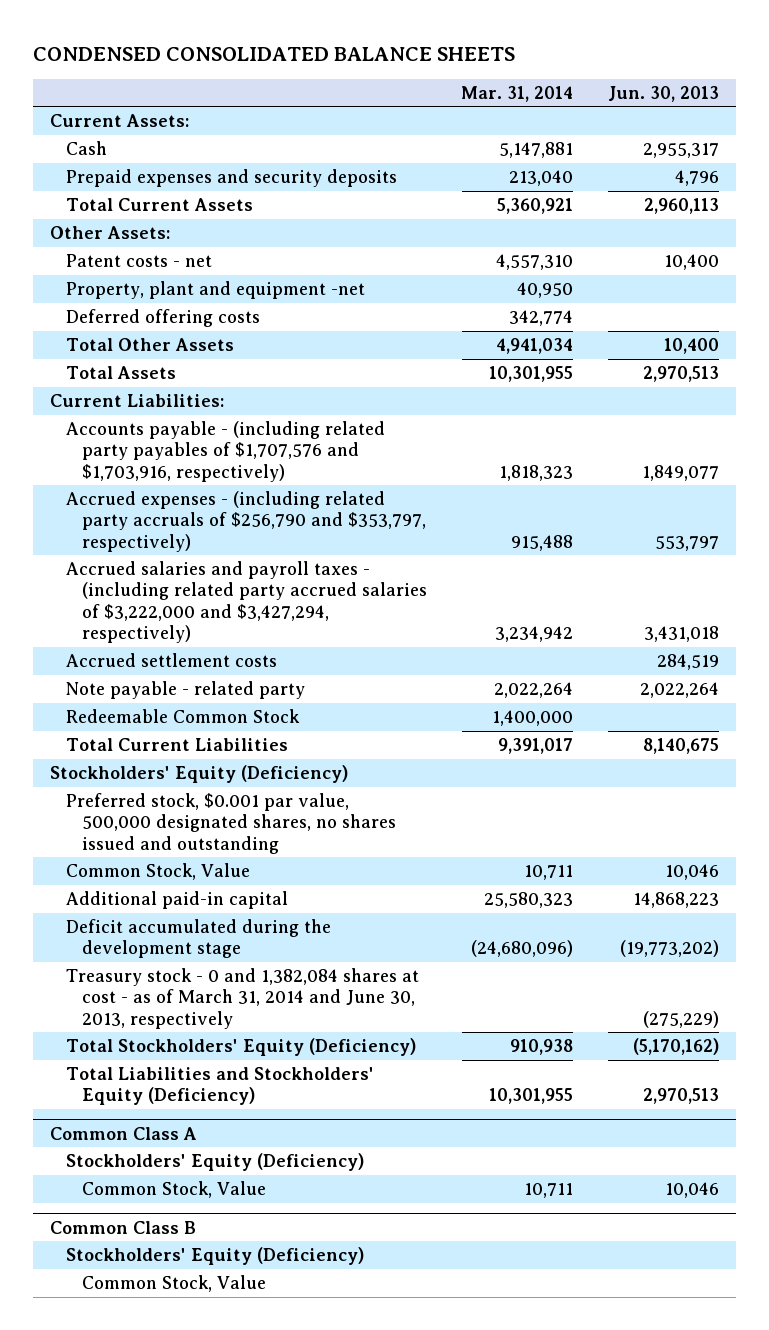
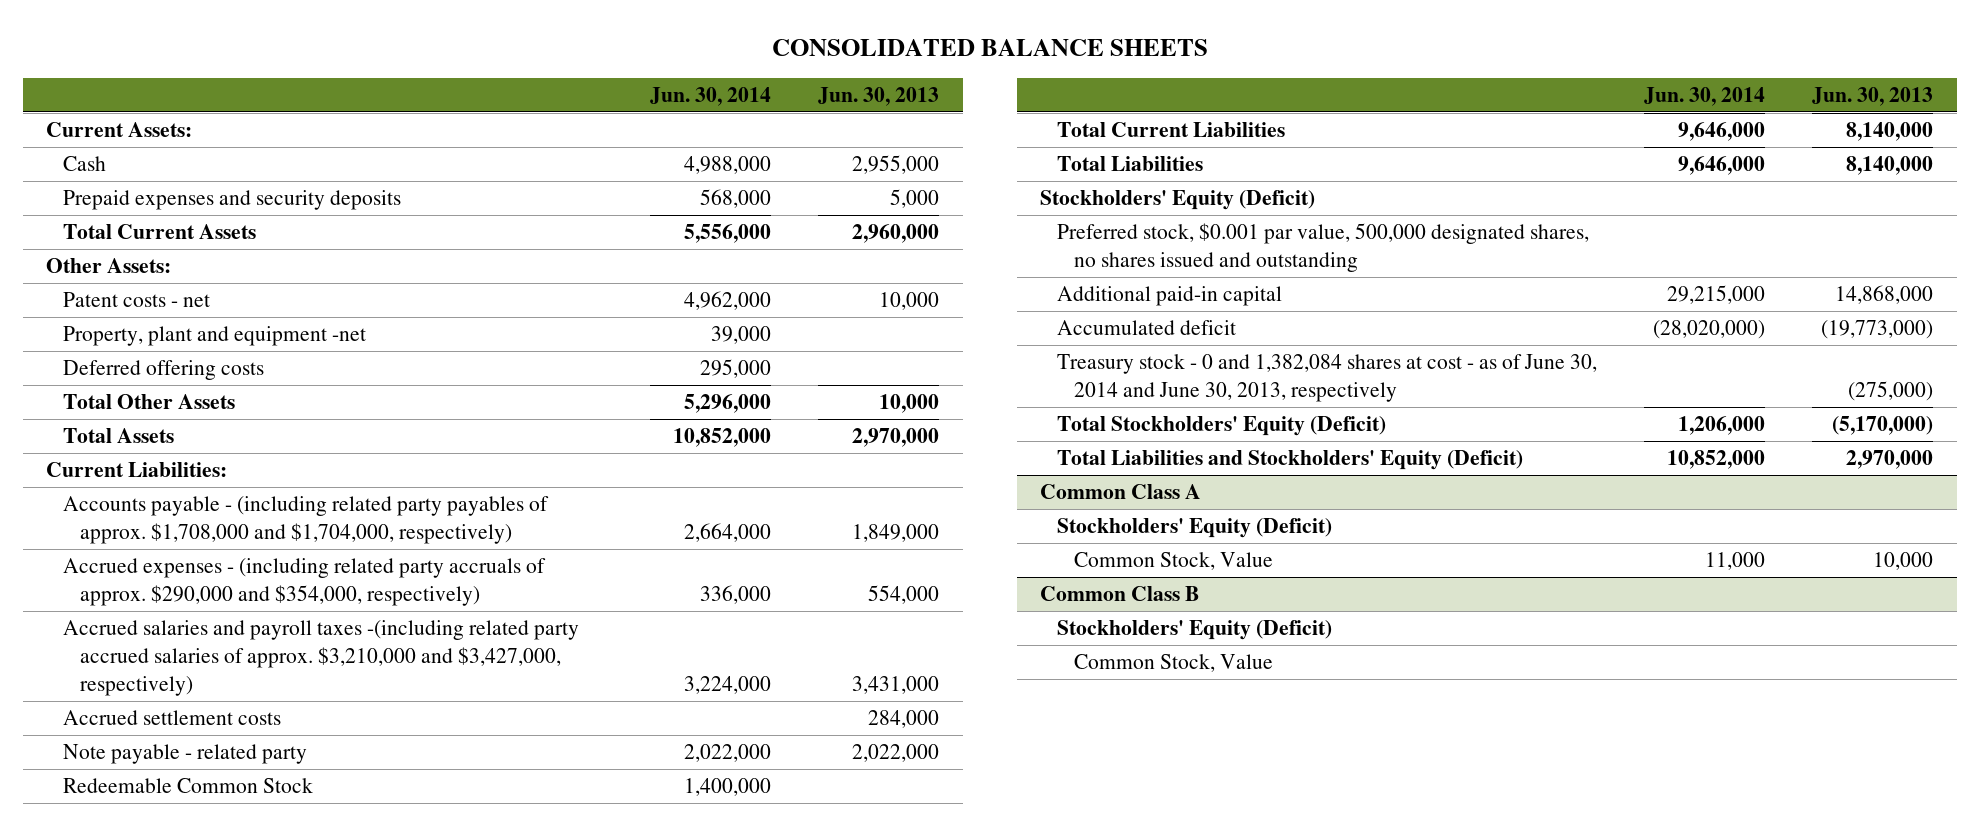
- CONDENSED CONSOLIDATED BALANCE SHEETS
+ CONSOLIDATED BALANCE SHEETS
- | Mar. 31, 2014 | Jun. 30, 2013
+ | Jun. 30, 2014 | Jun. 30, 2013
- Cash | 5,147,881 | 2,955,317
- Prepaid expenses and security deposits | 213,040 | 4,796
- Total Current Assets | 5,360,921 | 2,960,113
+ Cash | 4,988,000 | 2,955,000
+ Prepaid expenses and security deposits | 568,000 | 5,000
+ Total Current Assets | 5,556,000 | 2,960,000
- Patent costs - net | 4,557,310 | 10,400
+ Patent costs - net | 4,962,000 | 10,000
- Total Other Assets | 4,941,034 | 10,400
- Total Assets | 10,301,955 | 2,970,513
+ Total Other Assets | 5,296,000 | 10,000
+ Total Assets | 10,852,000 | 2,970,000
- Accounts payable - (including related party payables of $1,707,576 and $1,703,916, respectively) | 1,818,323 | 1,849,077
- Accrued expenses - (including related party accruals of $256,790 and $353,797, respectively) | 915,488 | 553,797
- Accrued salaries and payroll taxes - (including related party accrued salaries of $3,222,000 and $3,427,294, respectively) | 3,234,942 | 3,431,018
- Accrued settlement costs | | 284,519
- Note payable - related party | 2,022,264 | 2,022,264
+ Accounts payable - (including related party payables of approx. $1,708,000 and $1,704,000, respectively) | 2,664,000 | 1,849,000
+ Accrued expenses - (including related party accruals of approx. $290,000 and $354,000, respectively) | 336,000 | 554,000
+ Accrued salaries and payroll taxes -(including related party accrued salaries of approx. $3,210,000 and $3,427,000, respectively) | 3,224,000 | 3,431,000
+ Accrued settlement costs | | 284,000
+ Note payable - related party | 2,022,000 | 2,022,000
- Total Current Liabilities | 9,391,017 | 8,140,675
- Stockholders' Equity (Deficiency)
+ Total Current Liabilities | 9,646,000 | 8,140,000
+ Total Liabilities | 9,646,000 | 8,140,000
+ Stockholders' Equity (Deficit)
- Common Stock, Value | 10,711 | 10,046
- Additional paid-in capital | 25,580,323 | 14,868,223
- Deficit accumulated during the development stage | (24,680,096) | (19,773,202)
- Treasury stock - 0 and 1,382,084 shares at cost - as of March 31, 2014 and June 30, 2013, respectively | | (275,229)
- Total Stockholders' Equity (Deficiency) | 910,938 | (5,170,162)
- Total Liabilities and Stockholders' Equity (Deficiency) | 10,301,955 | 2,970,513
+ Additional paid-in capital | 29,215,000 | 14,868,000
+ Accumulated deficit | (28,020,000) | (19,773,000)
+ Treasury stock - 0 and 1,382,084 shares at cost - as of June 30, 2014 and June 30, 2013, respectively | | (275,000)
+ Total Stockholders' Equity (Deficit) | 1,206,000 | (5,170,000)
+ Total Liabilities and Stockholders' Equity (Deficit) | 10,852,000 | 2,970,000
@ Common Class A
- Stockholders' Equity (Deficiency)
- Common Stock, Value | 10,711 | 10,046
+ Stockholders' Equity (Deficit)
+ Common Stock, Value | 11,000 | 10,000
@ Common Class B
- Stockholders' Equity (Deficiency)
+ Stockholders' Equity (Deficit)

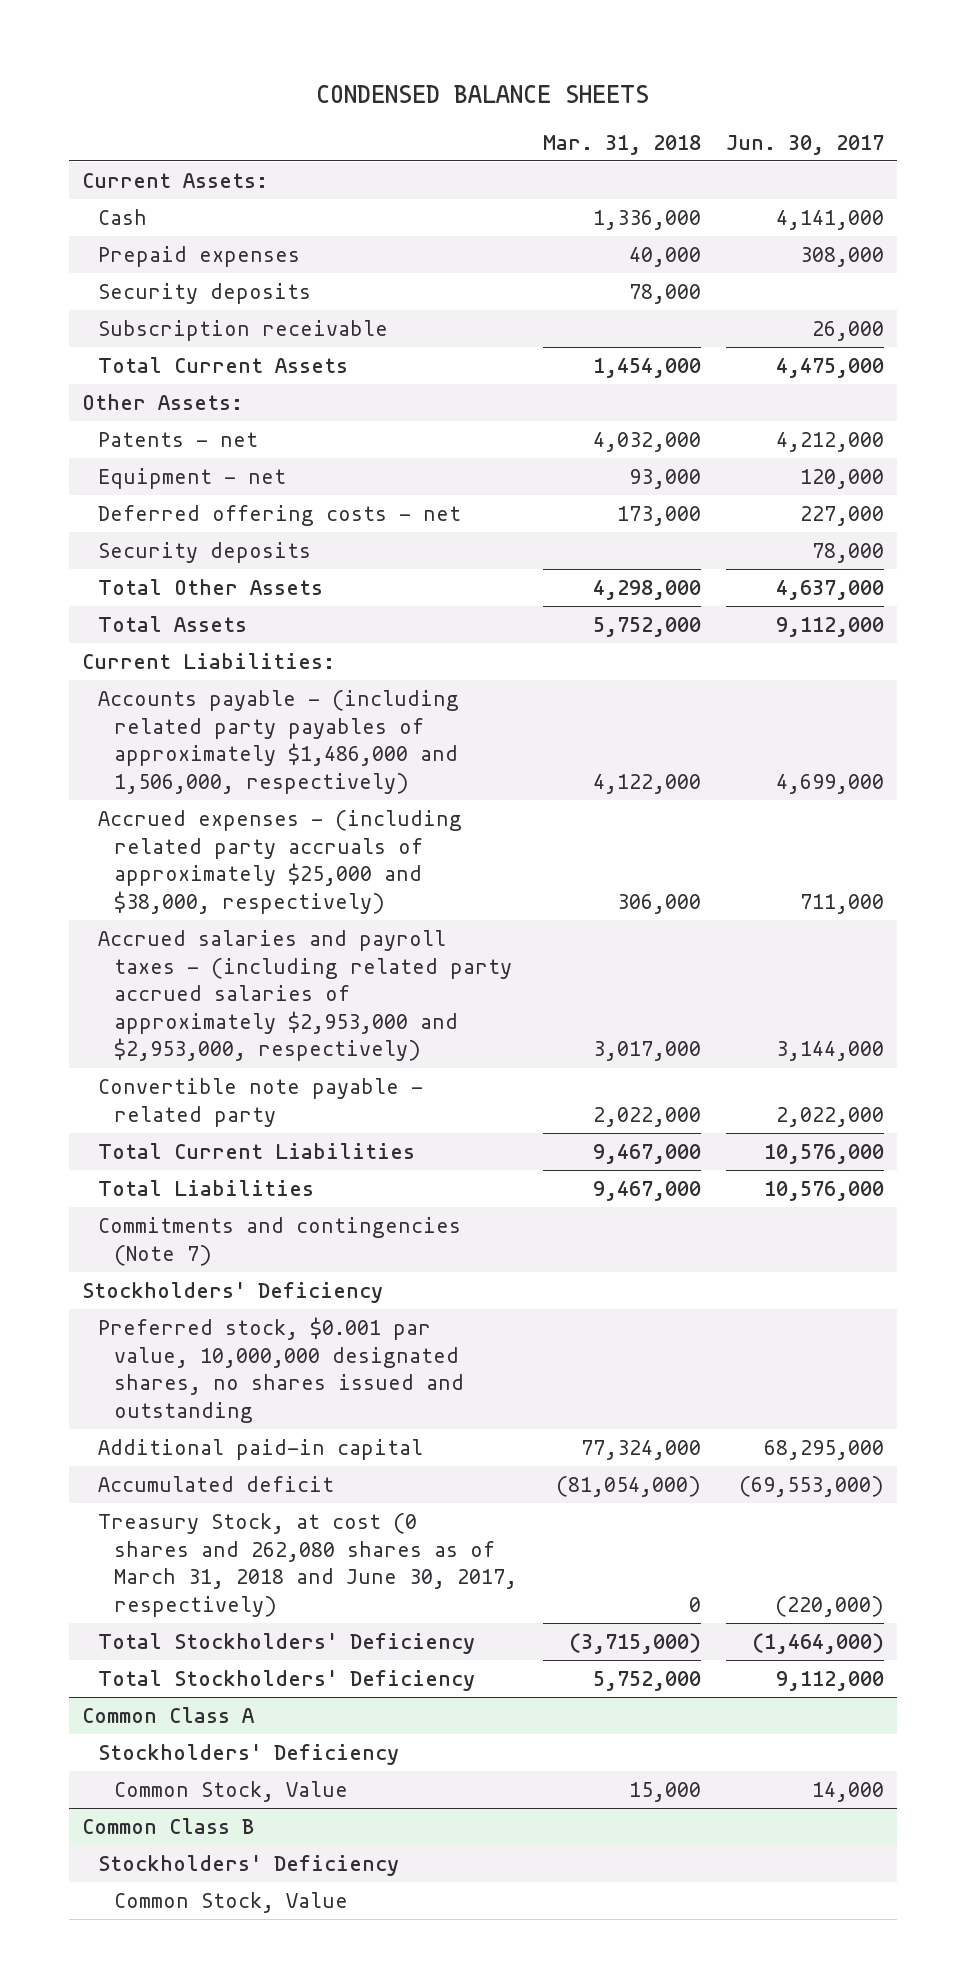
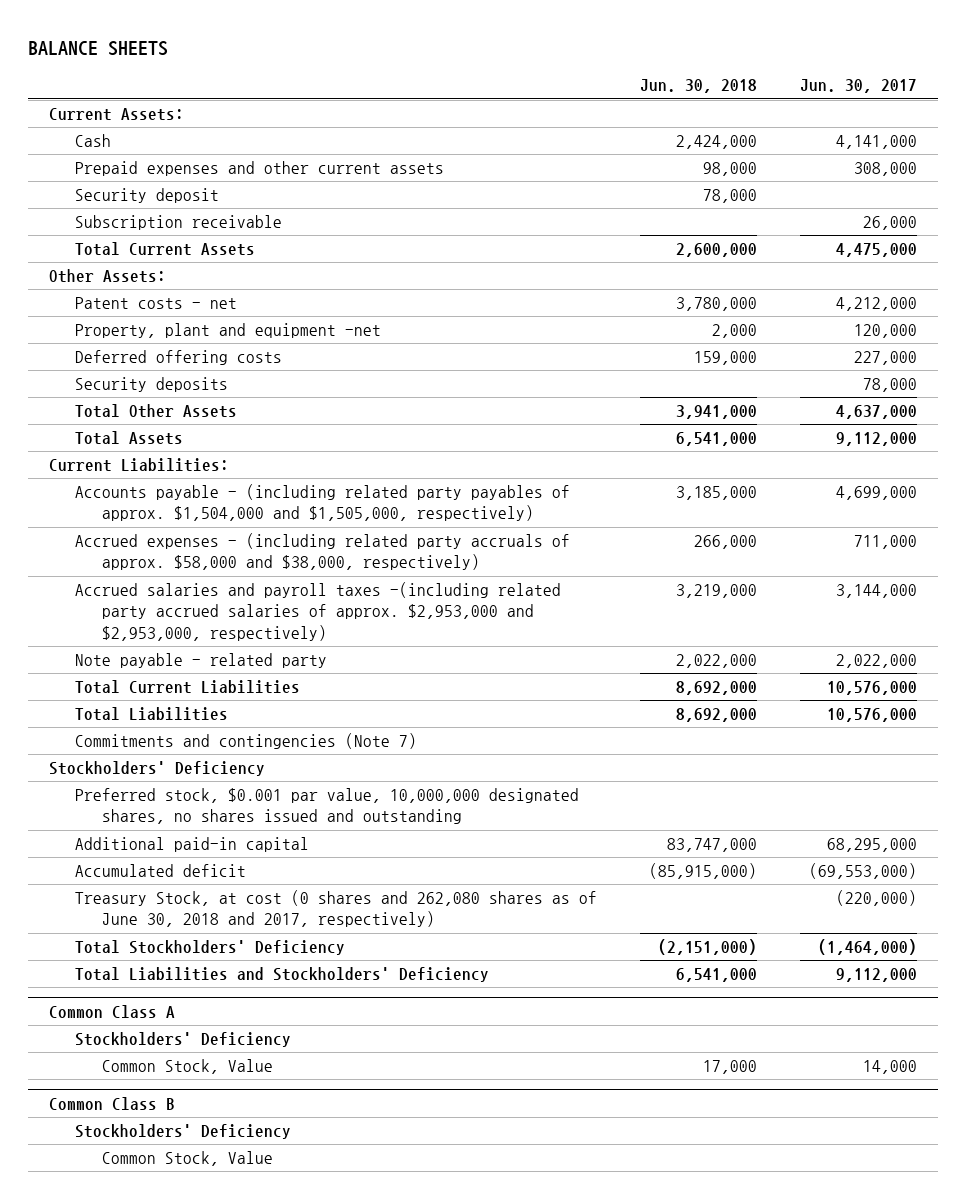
- CONDENSED BALANCE SHEETS
+ BALANCE SHEETS
- | Mar. 31, 2018 | Jun. 30, 2017
+ | Jun. 30, 2018 | Jun. 30, 2017
- Prepaid expenses | 40,000 | 308,000
- Security deposits | 78,000 |
+ Prepaid expenses and other current assets | 98,000 | 308,000
+ Security deposit | 78,000 |
- Patents - net | 4,032,000 | 4,212,000
- Equipment - net | 93,000 | 120,000
- Deferred offering costs - net | 173,000 | 227,000
+ Patent costs - net | 3,780,000 | 4,212,000
+ Property, plant and equipment -net | 2,000 | 120,000
+ Deferred offering costs | 159,000 | 227,000
- Accounts payable - (including related party payables of approximately $1,486,000 and 1,506,000, respectively) | 4,122,000 | 4,699,000
- Accrued expenses - (including related party accruals of approximately $25,000 and $38,000, respectively) | 306,000 | 711,000
- Accrued salaries and payroll taxes - (including related party accrued salaries of approximately $2,953,000 and $2,953,000, respectively) | 3,017,000 | 3,144,000
- Convertible note payable - related party | 2,022,000 | 2,022,000
+ Accounts payable - (including related party payables of approx. $1,504,000 and $1,505,000, respectively) | 3,185,000 | 4,699,000
+ Accrued expenses - (including related party accruals of approx. $58,000 and $38,000, respectively) | 266,000 | 711,000
+ Accrued salaries and payroll taxes -(including related party accrued salaries of approx. $2,953,000 and $2,953,000, respectively) | 3,219,000 | 3,144,000
+ Note payable - related party | 2,022,000 | 2,022,000
- Treasury Stock, at cost (0 shares and 262,080 shares as of March 31, 2018 and June 30, 2017, respectively) | 0 | (220,000)
+ Treasury Stock, at cost (0 shares and 262,080 shares as of June 30, 2018 and 2017, respectively) | | (220,000)
- Total Stockholders' Deficiency | 5,752,000 | 9,112,000
+ Total Liabilities and Stockholders' Deficiency | 6,541,000 | 9,112,000

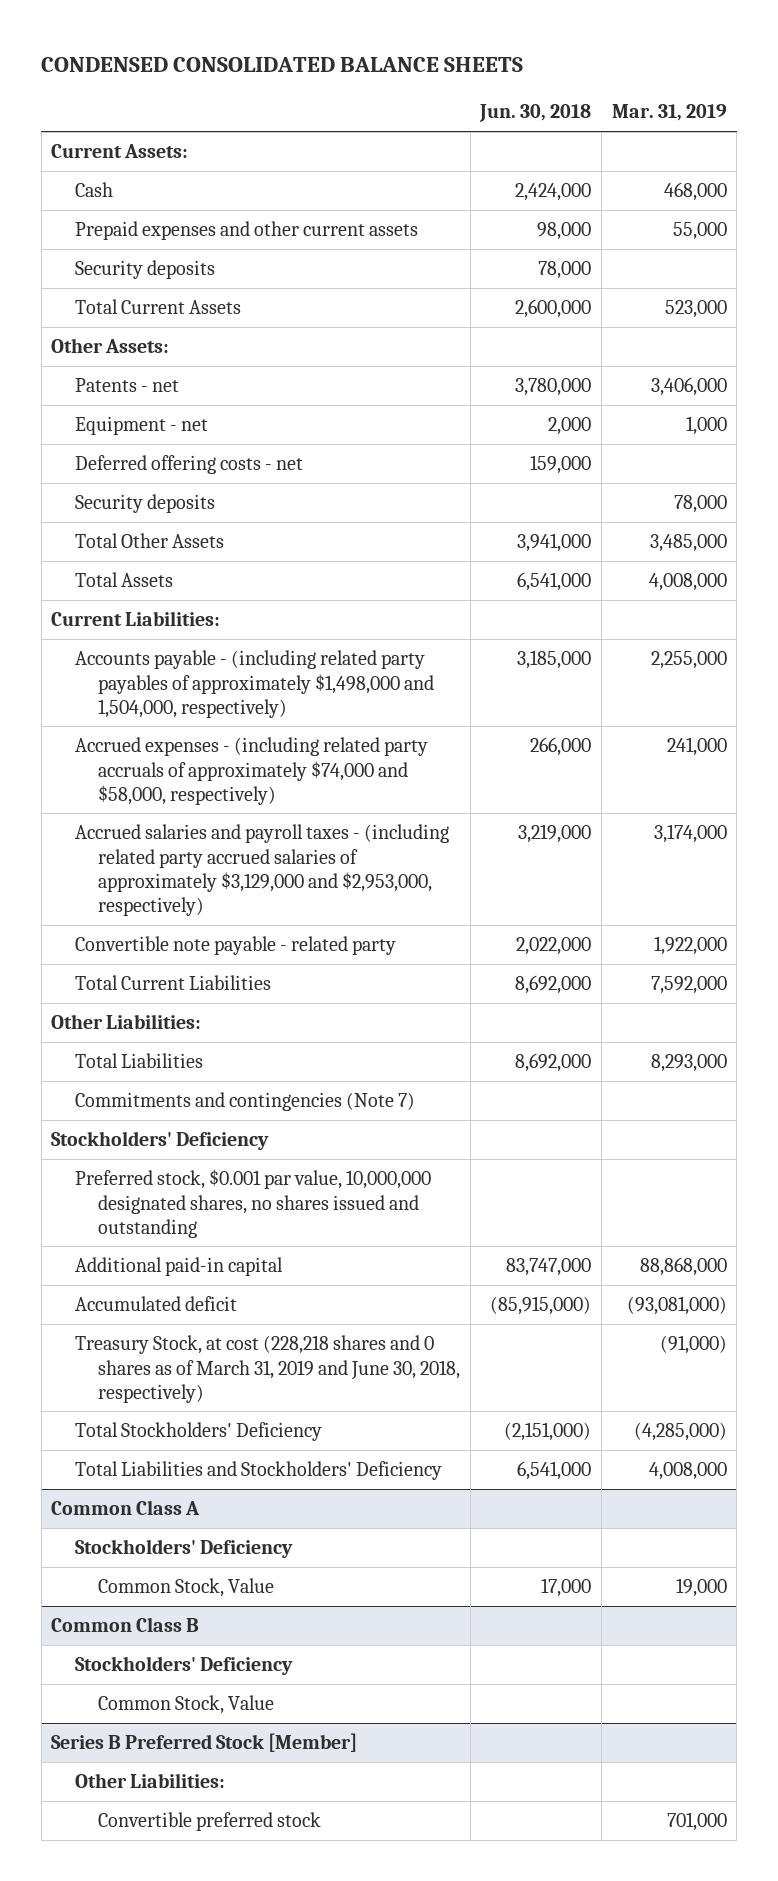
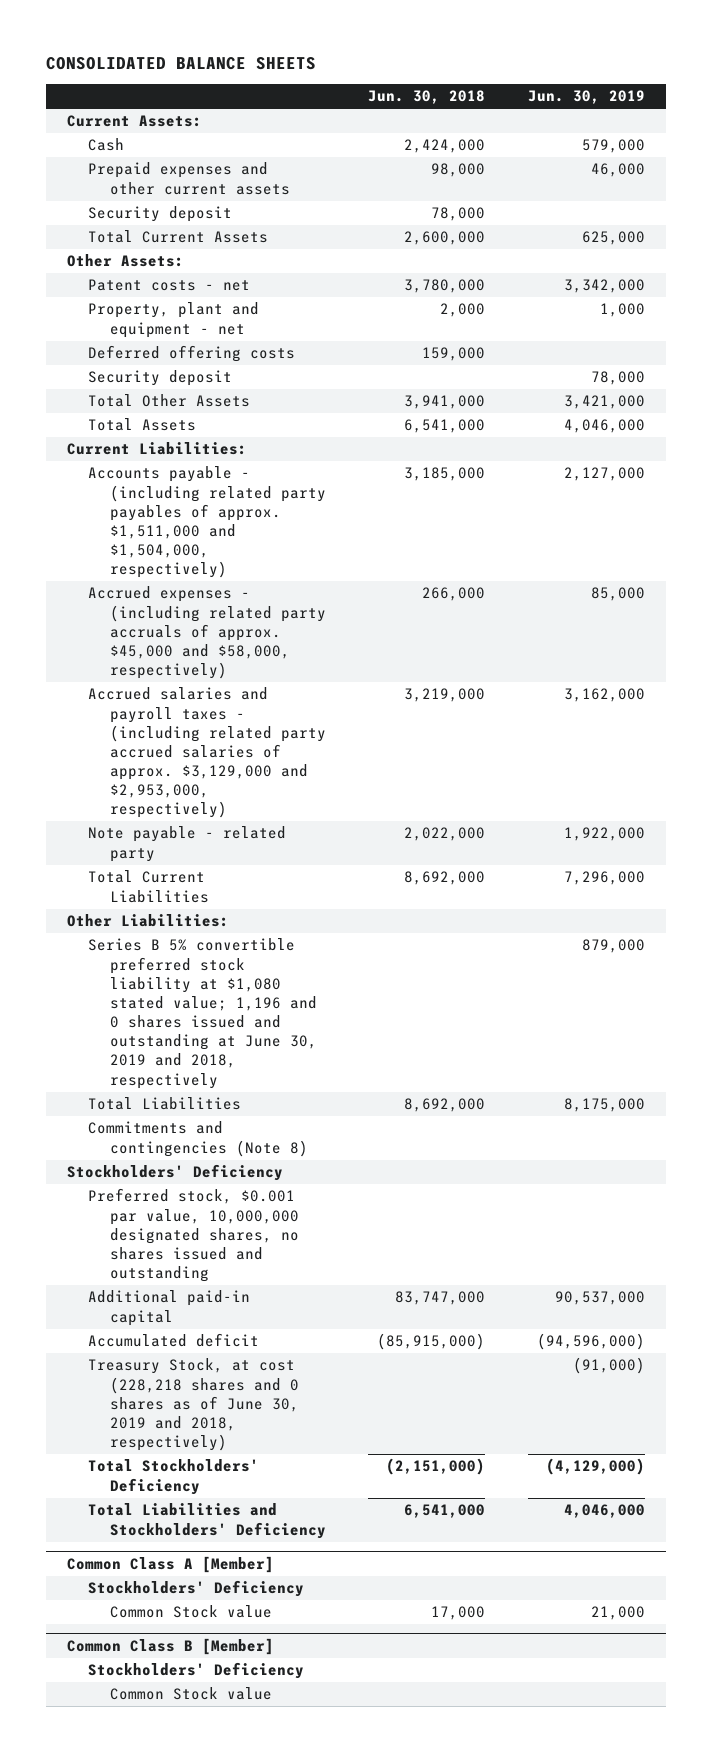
- CONDENSED CONSOLIDATED BALANCE SHEETS
+ CONSOLIDATED BALANCE SHEETS
- | Jun. 30, 2018 | Mar. 31, 2019
+ | Jun. 30, 2018 | Jun. 30, 2019
- Security deposits | 78,000 |
+ Security deposit | 78,000 |
- Patents - net | 3,780,000 | 3,406,000
- Equipment - net | 2,000 | 1,000
- Deferred offering costs - net | 159,000 |
- Security deposits | | 78,000
+ Patent costs - net | 3,780,000 | 3,342,000
+ Property, plant and equipment - net | 2,000 | 1,000
+ Deferred offering costs | 159,000 |
+ Security deposit | | 78,000
- Accounts payable - (including related party payables of approximately $1,498,000 and 1,504,000, respectively) | 3,185,000 | 2,255,000
- Accrued expenses - (including related party accruals of approximately $74,000 and $58,000, respectively) | 266,000 | 241,000
- Accrued salaries and payroll taxes - (including related party accrued salaries of approximately $3,129,000 and $2,953,000, respectively) | 3,219,000 | 3,174,000
- Convertible note payable - related party | 2,022,000 | 1,922,000
+ Accounts payable - (including related party payables of approx. $1,511,000 and $1,504,000, respectively) | 3,185,000 | 2,127,000
+ Accrued expenses - (including related party accruals of approx. $45,000 and $58,000, respectively) | 266,000 | 85,000
+ Accrued salaries and payroll taxes - (including related party accrued salaries of approx. $3,129,000 and $2,953,000, respectively) | 3,219,000 | 3,162,000
+ Note payable - related party | 2,022,000 | 1,922,000
+ Series B 5% convertible preferred stock liability at $1,080 stated value; 1,196 and 0 shares issued and outstanding at June 30, 2019 and 2018, respectively | | 879,000
- Commitments and contingencies (Note 7)
+ Commitments and contingencies (Note 8)
- Treasury Stock, at cost (228,218 shares and 0 shares as of March 31, 2019 and June 30, 2018, respectively) | | (91,000)
+ Treasury Stock, at cost (228,218 shares and 0 shares as of June 30, 2019 and 2018, respectively) | | (91,000)
- Common Class A
+ Common Class A [Member]
- Common Stock, Value | 17,000 | 19,000
- Common Class B
+ Common Stock value | 17,000 | 21,000
+ Common Class B [Member]
- Common Stock, Value
- Series B Preferred Stock [Member]
- Other Liabilities:
- Convertible preferred stock | | 701,000
+ Common Stock value

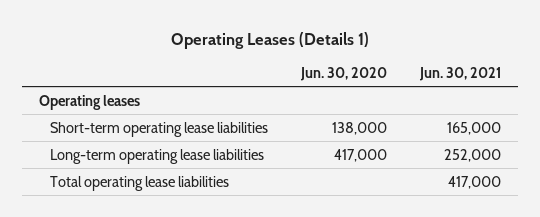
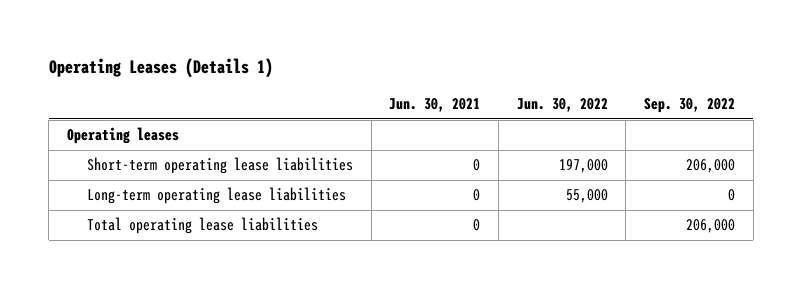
- | Jun. 30, 2020 | Jun. 30, 2021
+ | Jun. 30, 2021 | Jun. 30, 2022 | Sep. 30, 2022
- Short-term operating lease liabilities | 138,000 | 165,000
- Long-term operating lease liabilities | 417,000 | 252,000
- Total operating lease liabilities | | 417,000
+ Short-term operating lease liabilities | 0 | 197,000 | 206,000
+ Long-term operating lease liabilities | 0 | 55,000 | 0
+ Total operating lease liabilities | 0 | | 206,000

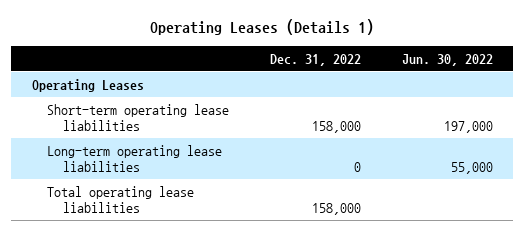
- | Jun. 30, 2021 | Jun. 30, 2022 | Sep. 30, 2022
+ | Dec. 31, 2022 | Jun. 30, 2022
- Operating leases
+ Operating Leases

